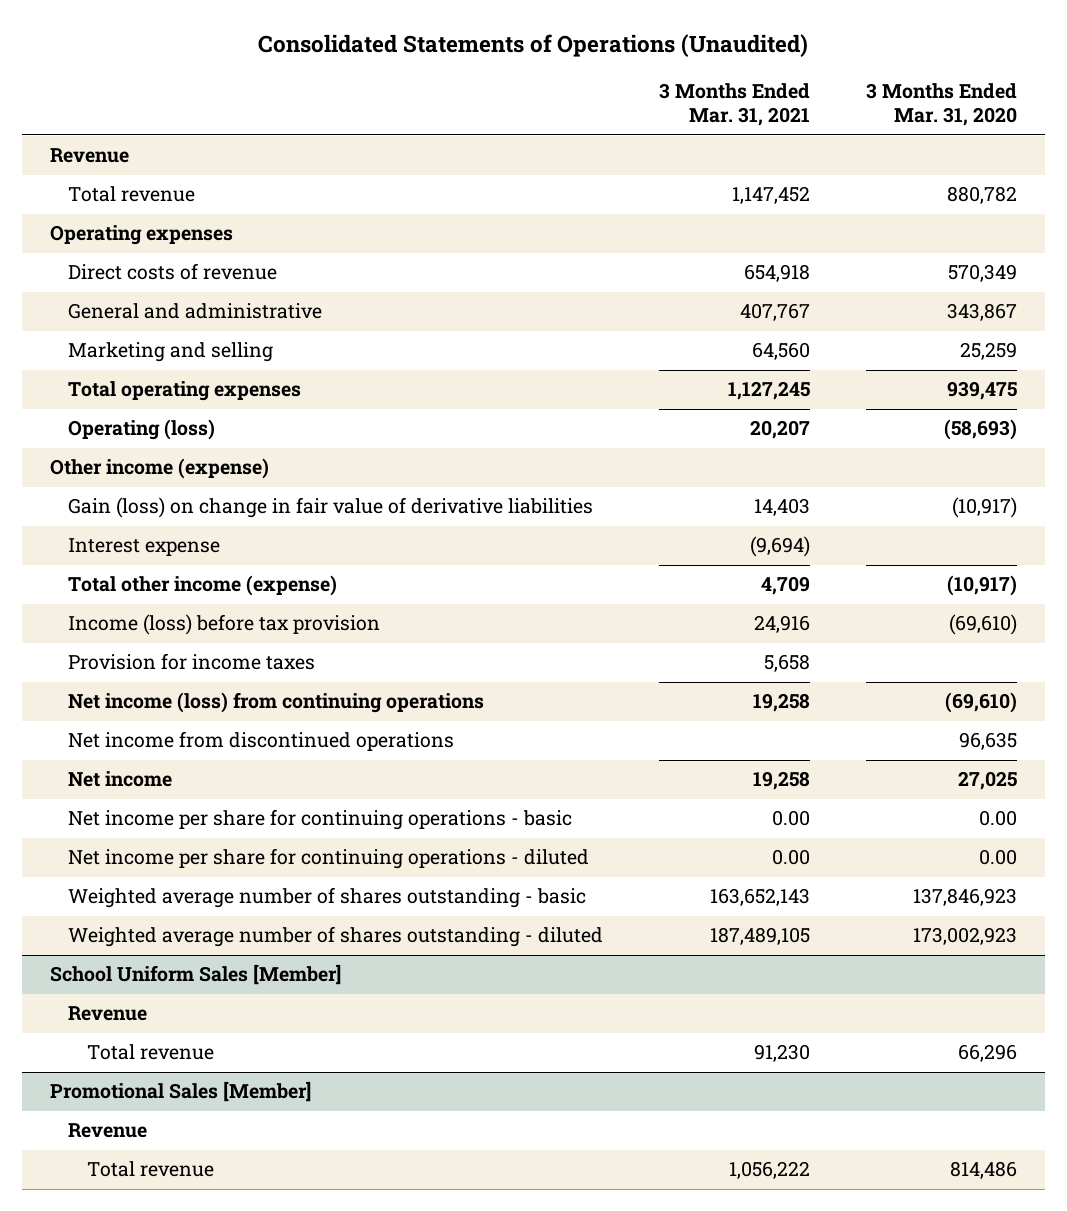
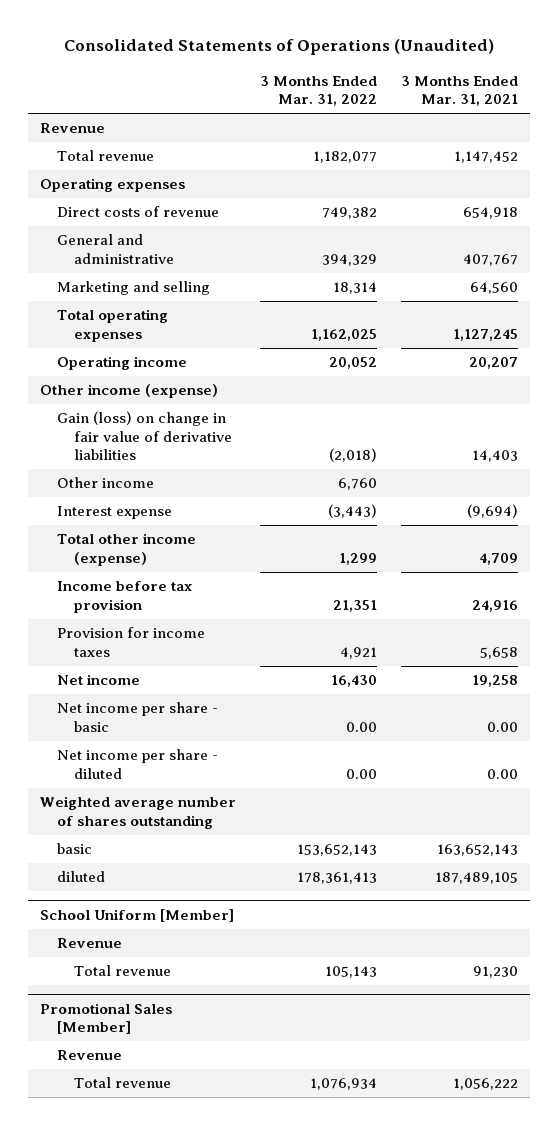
- | 3 Months Ended Mar. 31, 2021 | 3 Months Ended Mar. 31, 2020
+ | 3 Months Ended Mar. 31, 2022 | 3 Months Ended Mar. 31, 2021
- Operating (loss) | 20,207 | (58,693)
+ Operating income | 20,052 | 20,207
+ Other income | 6,760 |
- Income (loss) before tax provision | 24,916 | (69,610)
+ Income before tax provision | 21,351 | 24,916
- Net income (loss) from continuing operations | 19,258 | (69,610)
- Net income from discontinued operations | | 96,635
- Net income per share for continuing operations - basic | 0.00 | 0.00
- Net income per share for continuing operations - diluted | 0.00 | 0.00
- Weighted average number of shares outstanding - basic | 163,652,143 | 137,846,923
- Weighted average number of shares outstanding - diluted | 187,489,105 | 173,002,923
- School Uniform Sales [Member]
+ Net income per share - basic | 0.00 | 0.00
+ Net income per share - diluted | 0.00 | 0.00
+ Weighted average number of shares outstanding
+ basic | 153,652,143 | 163,652,143
+ diluted | 178,361,413 | 187,489,105
+ School Uniform [Member]

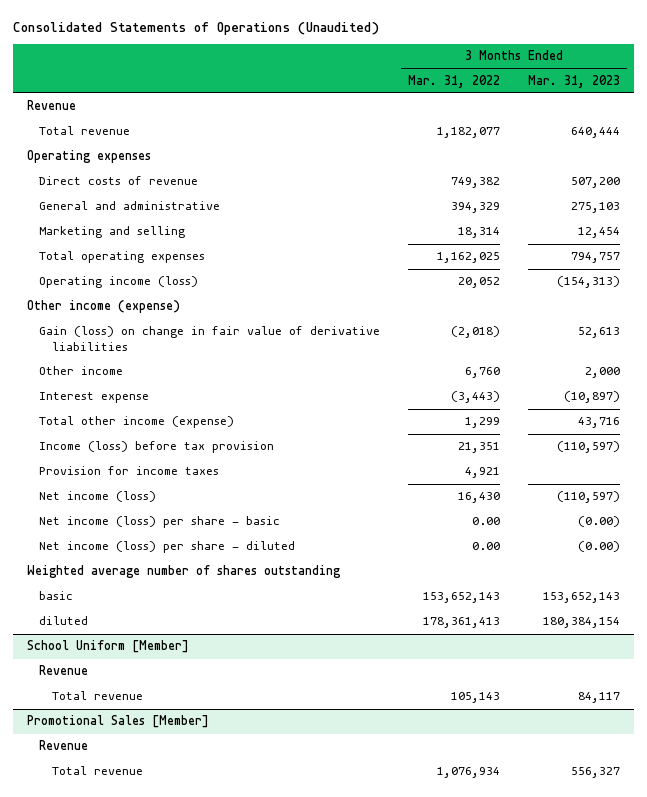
- | 3 Months Ended Mar. 31, 2022 | 3 Months Ended Mar. 31, 2021
+ | 3 Months Ended Mar. 31, 2022 | 3 Months Ended Mar. 31, 2023
- Operating income | 20,052 | 20,207
+ Operating income (loss) | 20,052 | (154,313)
- Income before tax provision | 21,351 | 24,916
+ Income (loss) before tax provision | 21,351 | (110,597)
- Net income | 16,430 | 19,258
- Net income per share - basic | 0.00 | 0.00
- Net income per share - diluted | 0.00 | 0.00
+ Net income (loss) | 16,430 | (110,597)
+ Net income (loss) per share - basic | 0.00 | (0.00)
+ Net income (loss) per share - diluted | 0.00 | (0.00)

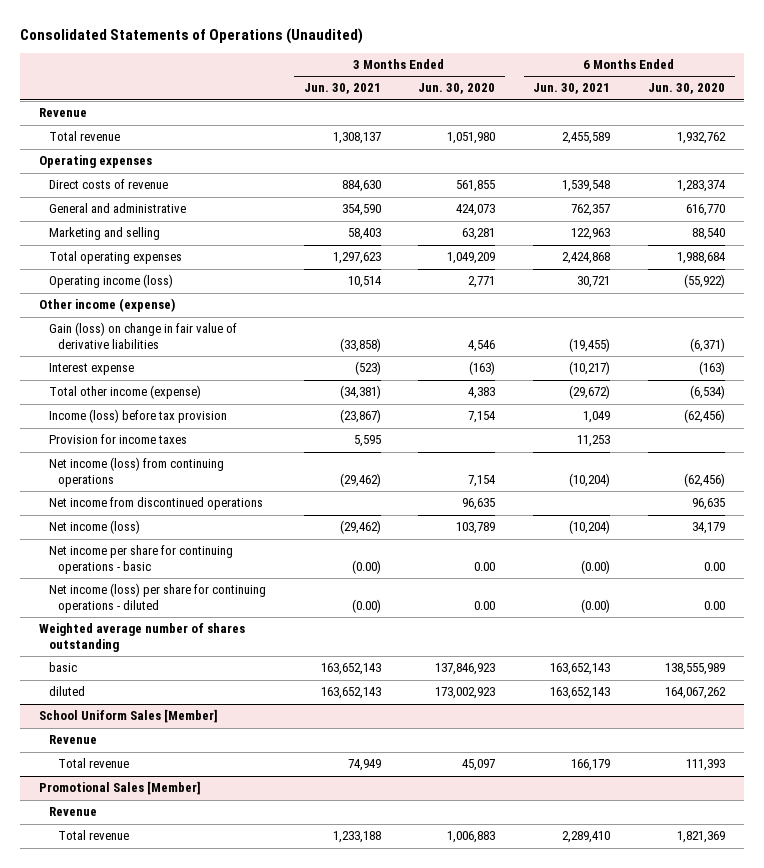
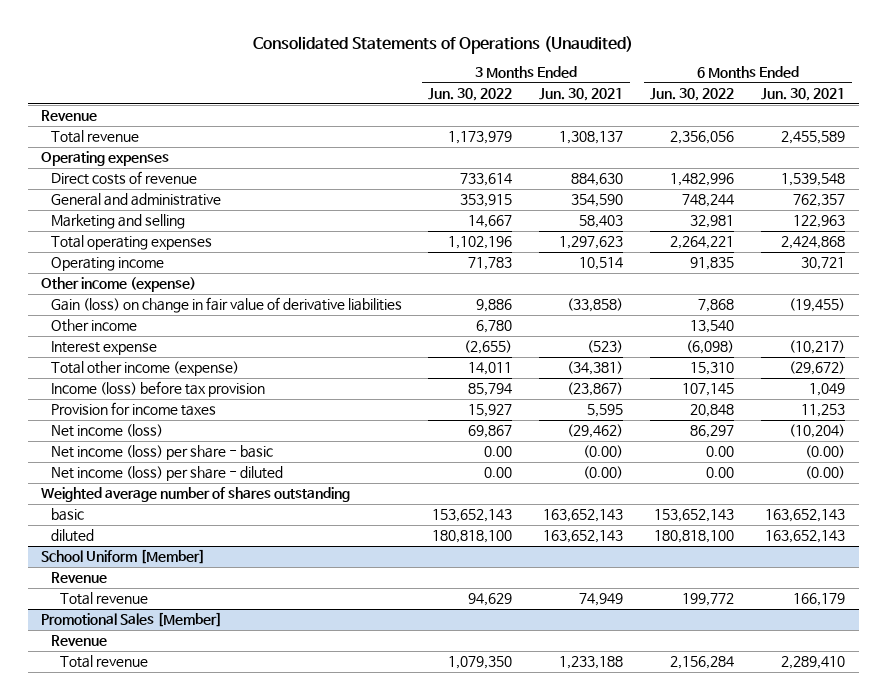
- | 3 Months Ended Jun. 30, 2021 | 3 Months Ended Jun. 30, 2020 | 6 Months Ended Jun. 30, 2021 | 6 Months Ended Jun. 30, 2020
+ | 3 Months Ended Jun. 30, 2022 | 3 Months Ended Jun. 30, 2021 | 6 Months Ended Jun. 30, 2022 | 6 Months Ended Jun. 30, 2021
- Operating income (loss) | 10,514 | 2,771 | 30,721 | (55,922)
+ Operating income | 71,783 | 10,514 | 91,835 | 30,721
+ Other income | 6,780 | | 13,540 |
- Net income (loss) from continuing operations | (29,462) | 7,154 | (10,204) | (62,456)
- Net income from discontinued operations | | 96,635 | | 96,635
- Net income per share for continuing operations - basic | (0.00) | 0.00 | (0.00) | 0.00
- Net income (loss) per share for continuing operations - diluted | (0.00) | 0.00 | (0.00) | 0.00
+ Net income (loss) per share - basic | 0.00 | (0.00) | 0.00 | (0.00)
+ Net income (loss) per share - diluted | 0.00 | (0.00) | 0.00 | (0.00)
- School Uniform Sales [Member]
+ School Uniform [Member]

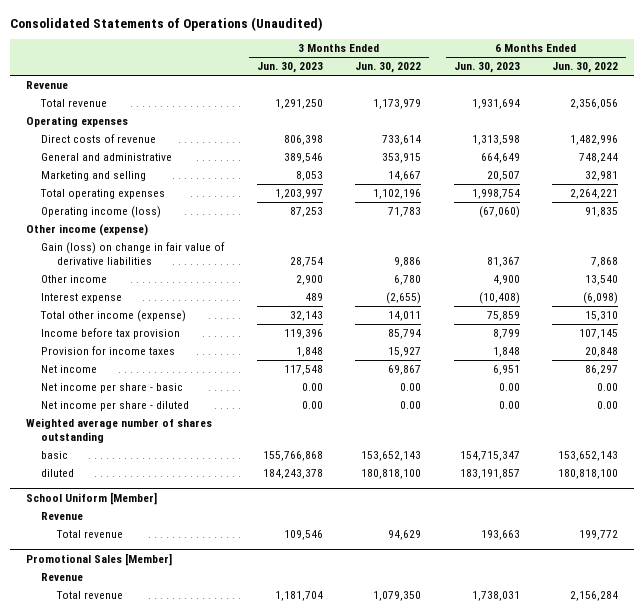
- | 3 Months Ended Jun. 30, 2022 | 3 Months Ended Jun. 30, 2021 | 6 Months Ended Jun. 30, 2022 | 6 Months Ended Jun. 30, 2021
+ | 3 Months Ended Jun. 30, 2023 | 3 Months Ended Jun. 30, 2022 | 6 Months Ended Jun. 30, 2023 | 6 Months Ended Jun. 30, 2022
- Operating income | 71,783 | 10,514 | 91,835 | 30,721
+ Operating income (loss) | 87,253 | 71,783 | (67,060) | 91,835
- Income (loss) before tax provision | 85,794 | (23,867) | 107,145 | 1,049
+ Income before tax provision | 119,396 | 85,794 | 8,799 | 107,145
- Net income (loss) | 69,867 | (29,462) | 86,297 | (10,204)
- Net income (loss) per share - basic | 0.00 | (0.00) | 0.00 | (0.00)
- Net income (loss) per share - diluted | 0.00 | (0.00) | 0.00 | (0.00)
+ Net income | 117,548 | 69,867 | 6,951 | 86,297
+ Net income per share - basic | 0.00 | 0.00 | 0.00 | 0.00
+ Net income per share - diluted | 0.00 | 0.00 | 0.00 | 0.00

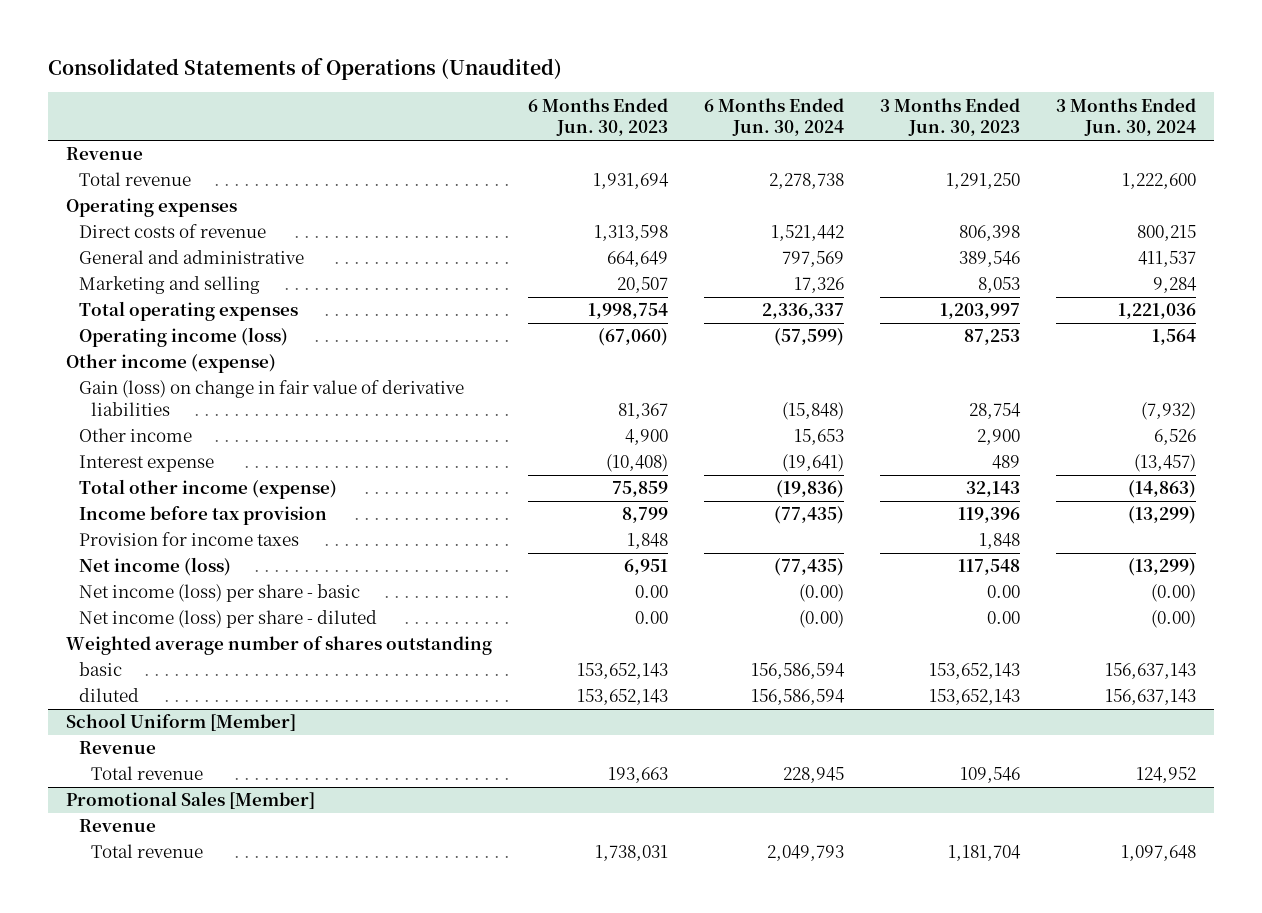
- | 3 Months Ended Jun. 30, 2023 | 3 Months Ended Jun. 30, 2022 | 6 Months Ended Jun. 30, 2023 | 6 Months Ended Jun. 30, 2022
+ | 6 Months Ended Jun. 30, 2023 | 6 Months Ended Jun. 30, 2024 | 3 Months Ended Jun. 30, 2023 | 3 Months Ended Jun. 30, 2024
- Net income | 117,548 | 69,867 | 6,951 | 86,297
- Net income per share - basic | 0.00 | 0.00 | 0.00 | 0.00
- Net income per share - diluted | 0.00 | 0.00 | 0.00 | 0.00
+ Net income (loss) | 6,951 | (77,435) | 117,548 | (13,299)
+ Net income (loss) per share - basic | 0.00 | (0.00) | 0.00 | (0.00)
+ Net income (loss) per share - diluted | 0.00 | (0.00) | 0.00 | (0.00)
- basic | 155,766,868 | 153,652,143 | 154,715,347 | 153,652,143
- diluted | 184,243,378 | 180,818,100 | 183,191,857 | 180,818,100
+ basic | 153,652,143 | 156,586,594 | 153,652,143 | 156,637,143
+ diluted | 153,652,143 | 156,586,594 | 153,652,143 | 156,637,143

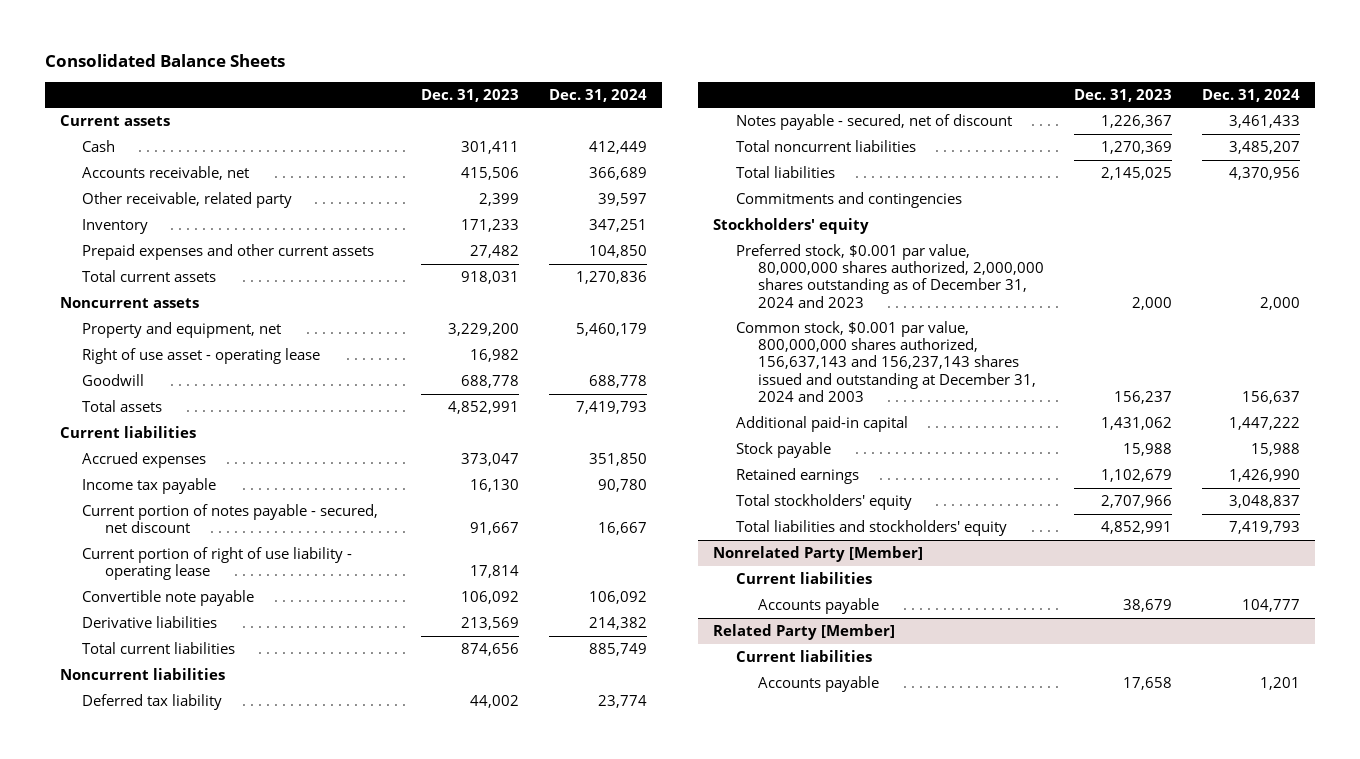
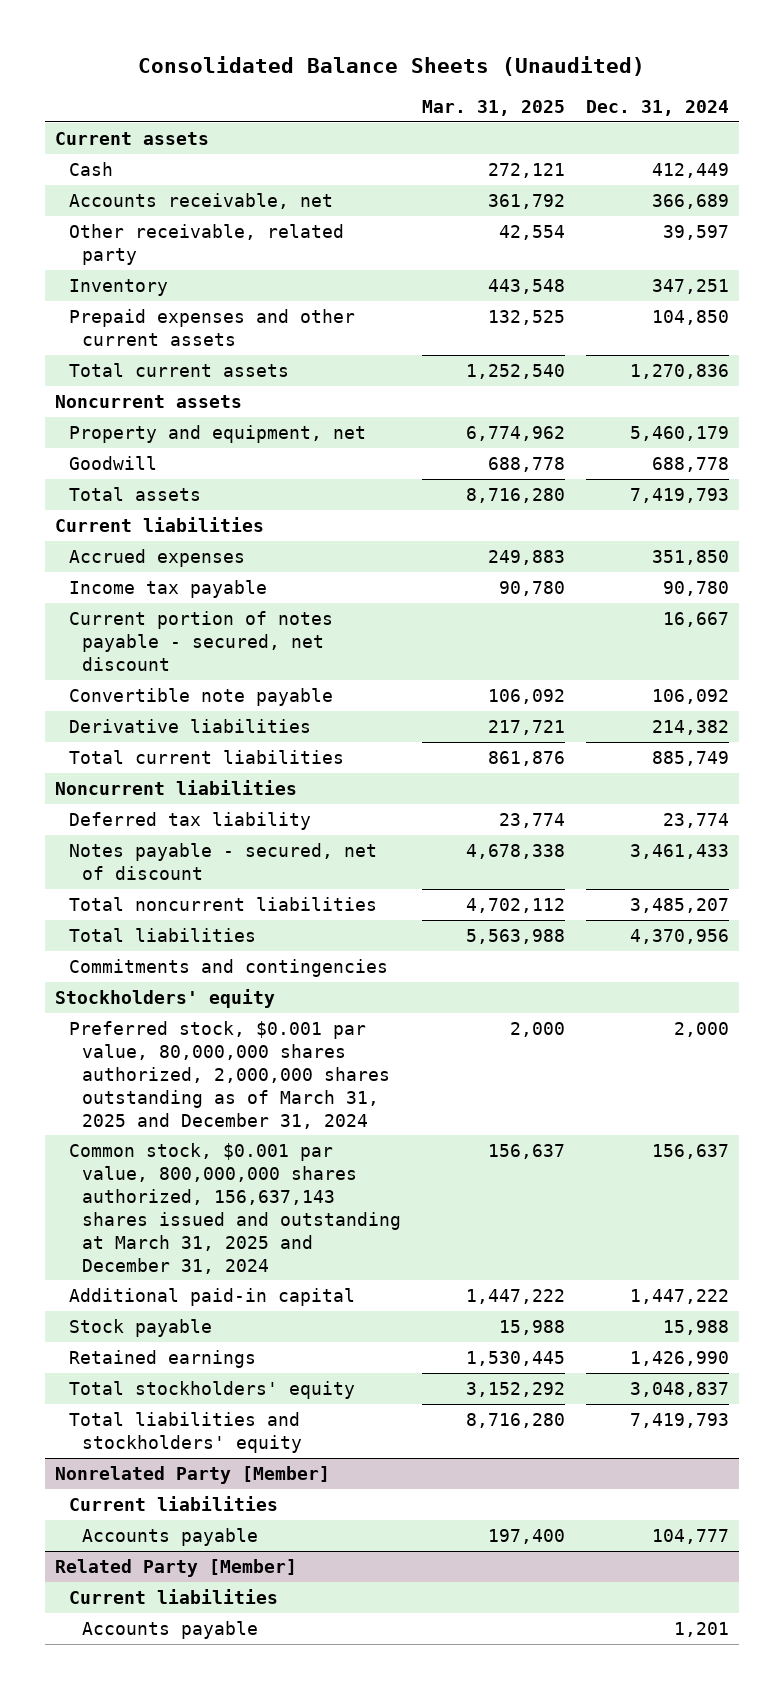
- Consolidated Balance Sheets
+ Consolidated Balance Sheets (Unaudited)
- | Dec. 31, 2023 | Dec. 31, 2024
+ | Mar. 31, 2025 | Dec. 31, 2024
- Right of use asset - operating lease | 16,982 |
- Current portion of right of use liability - operating lease | 17,814 |
- Preferred stock, $0.001 par value, 80,000,000 shares authorized, 2,000,000 shares outstanding as of December 31, 2024 and 2023 | 2,000 | 2,000
- Common stock, $0.001 par value, 800,000,000 shares authorized, 156,637,143 and 156,237,143 shares issued and outstanding at December 31, 2024 and 2003 | 156,237 | 156,637
+ Preferred stock, $0.001 par value, 80,000,000 shares authorized, 2,000,000 shares outstanding as of March 31, 2025 and December 31, 2024 | 2,000 | 2,000
+ Common stock, $0.001 par value, 800,000,000 shares authorized, 156,637,143 shares issued and outstanding at March 31, 2025 and December 31, 2024 | 156,637 | 156,637

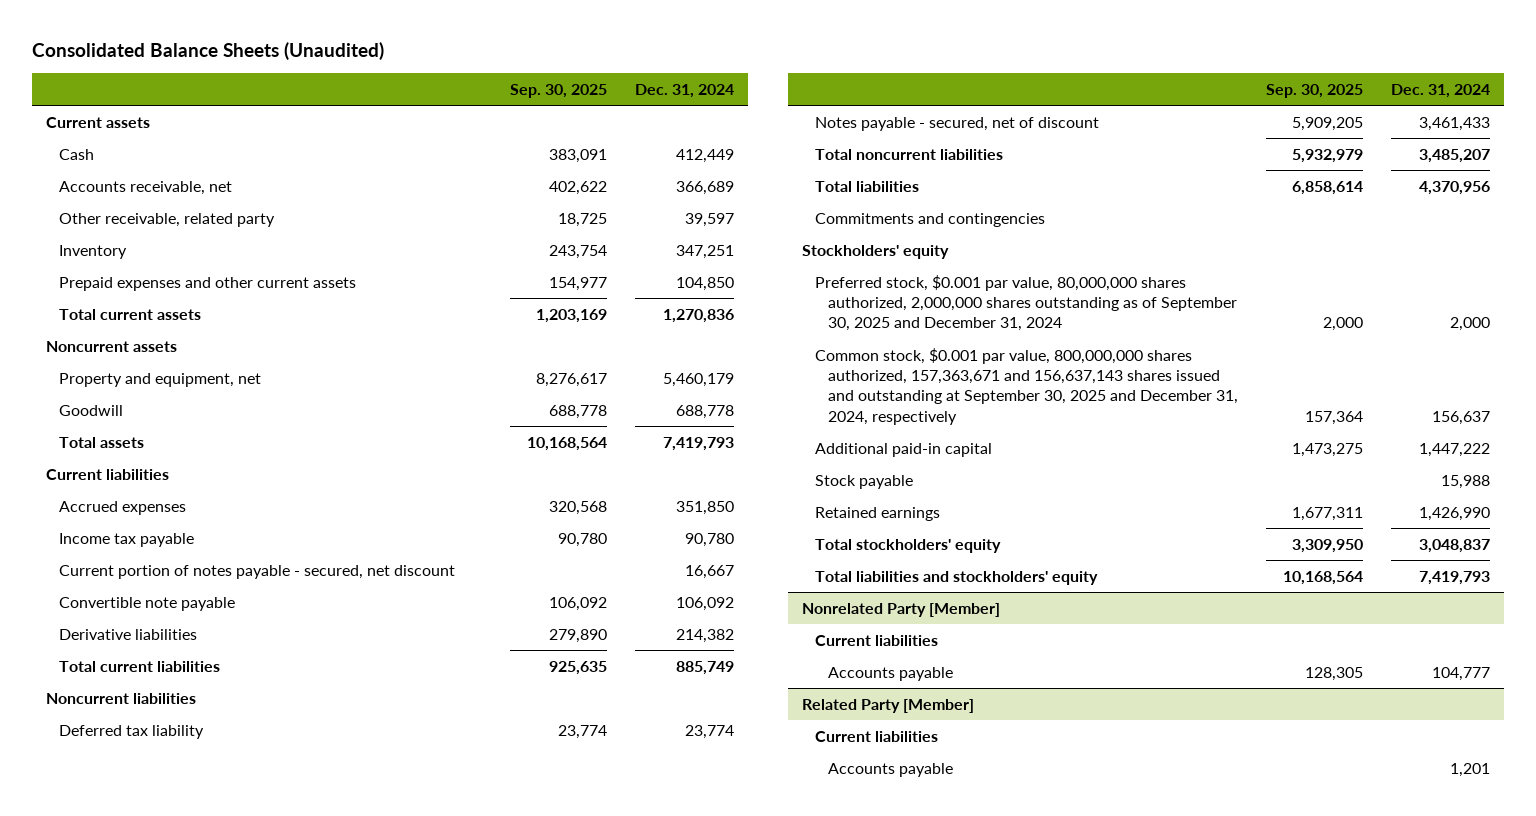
- | Mar. 31, 2025 | Dec. 31, 2024
+ | Sep. 30, 2025 | Dec. 31, 2024
- Preferred stock, $0.001 par value, 80,000,000 shares authorized, 2,000,000 shares outstanding as of March 31, 2025 and December 31, 2024 | 2,000 | 2,000
- Common stock, $0.001 par value, 800,000,000 shares authorized, 156,637,143 shares issued and outstanding at March 31, 2025 and December 31, 2024 | 156,637 | 156,637
+ Preferred stock, $0.001 par value, 80,000,000 shares authorized, 2,000,000 shares outstanding as of September 30, 2025 and December 31, 2024 | 2,000 | 2,000
+ Common stock, $0.001 par value, 800,000,000 shares authorized, 157,363,671 and 156,637,143 shares issued and outstanding at September 30, 2025 and December 31, 2024, respectively | 157,364 | 156,637

